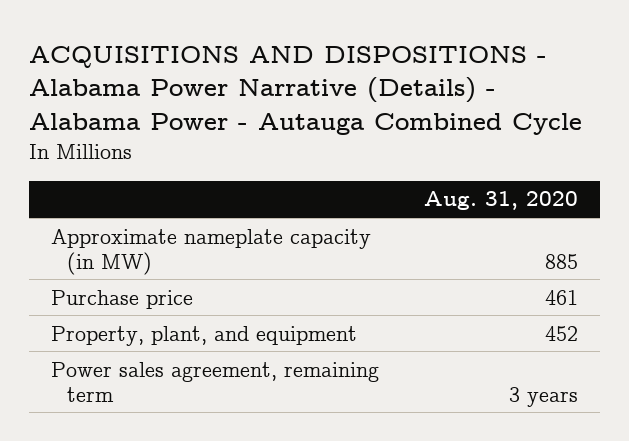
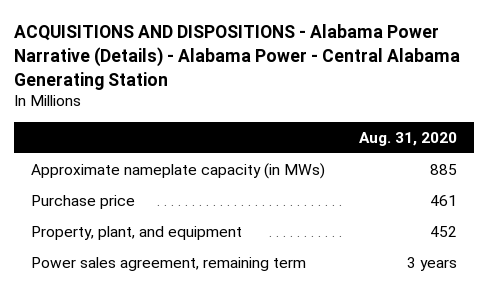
- ACQUISITIONS AND DISPOSITIONS - Alabama Power Narrative (Details) - Alabama Power - Autauga Combined Cycle
+ ACQUISITIONS AND DISPOSITIONS - Alabama Power Narrative (Details) - Alabama Power - Central Alabama Generating Station
- Approximate nameplate capacity (in MW) | 885
+ Approximate nameplate capacity (in MWs) | 885

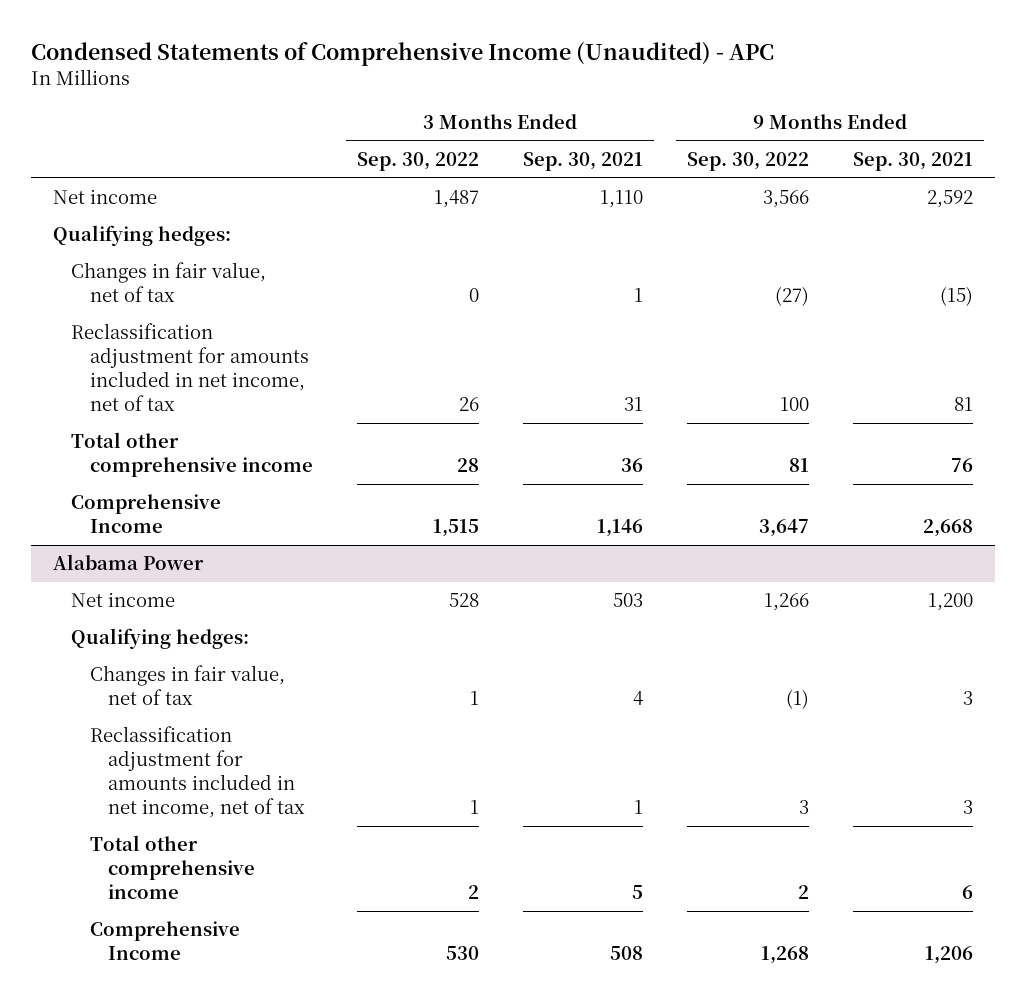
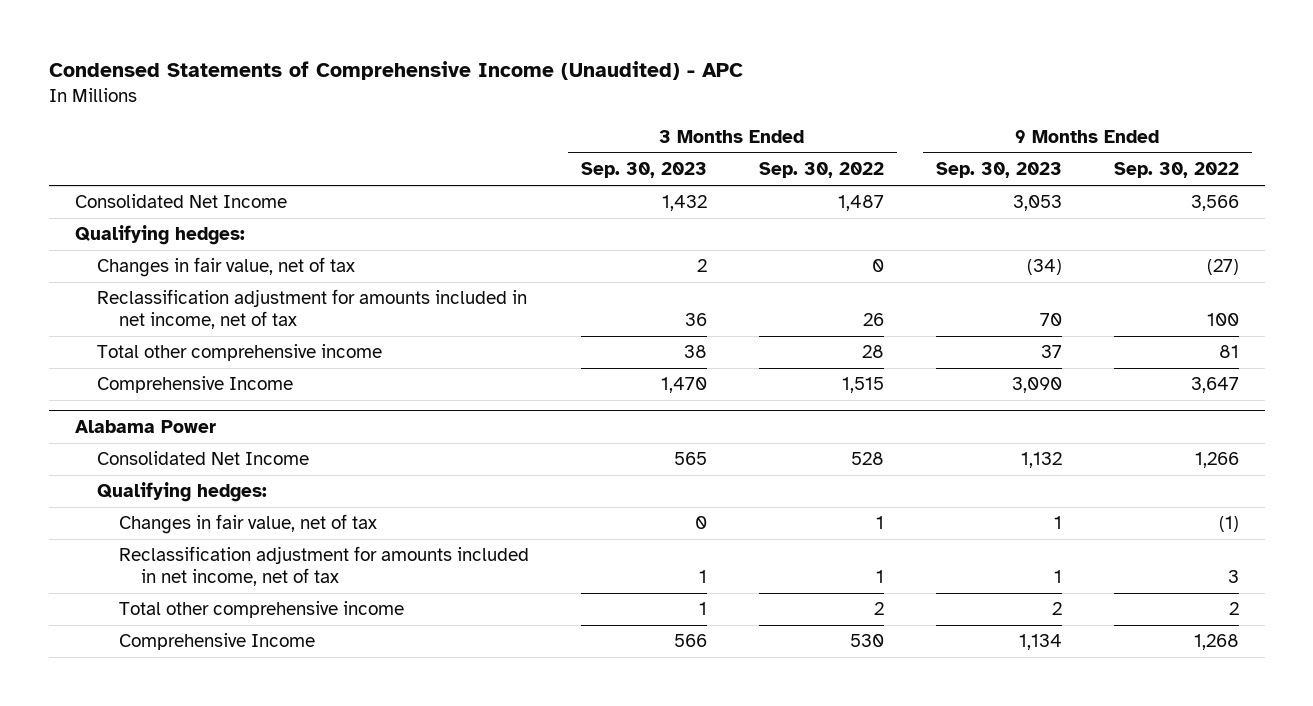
- | 3 Months Ended Sep. 30, 2022 | 3 Months Ended Sep. 30, 2021 | 9 Months Ended Sep. 30, 2022 | 9 Months Ended Sep. 30, 2021
+ | 3 Months Ended Sep. 30, 2023 | 3 Months Ended Sep. 30, 2022 | 9 Months Ended Sep. 30, 2023 | 9 Months Ended Sep. 30, 2022
- Net income | 1,487 | 1,110 | 3,566 | 2,592
+ Consolidated Net Income | 1,432 | 1,487 | 3,053 | 3,566
@ Alabama Power
- Net income | 528 | 503 | 1,266 | 1,200
+ Consolidated Net Income | 565 | 528 | 1,132 | 1,266

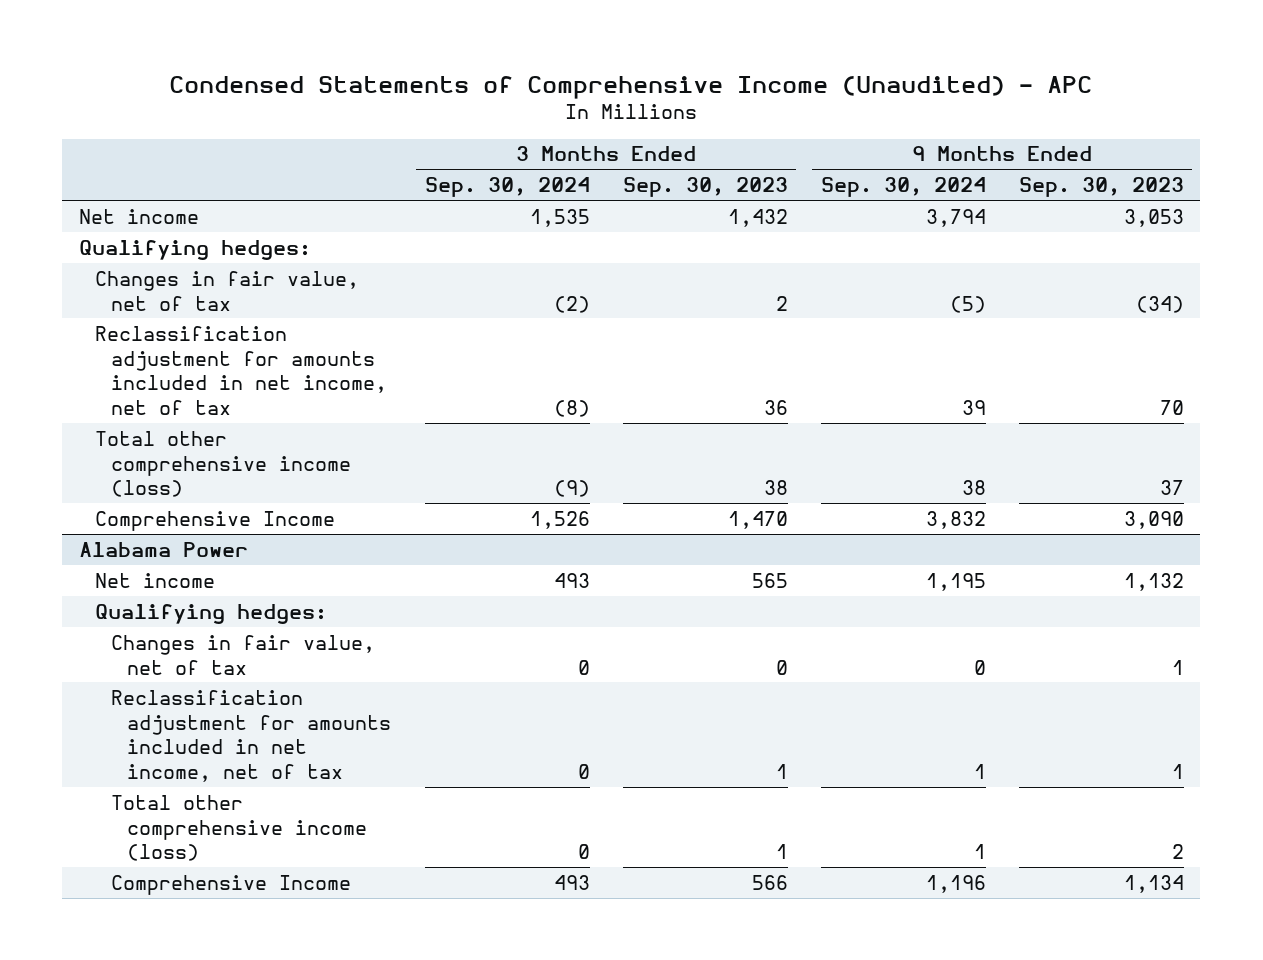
- | 3 Months Ended Sep. 30, 2023 | 3 Months Ended Sep. 30, 2022 | 9 Months Ended Sep. 30, 2023 | 9 Months Ended Sep. 30, 2022
+ | 3 Months Ended Sep. 30, 2024 | 3 Months Ended Sep. 30, 2023 | 9 Months Ended Sep. 30, 2024 | 9 Months Ended Sep. 30, 2023
- Consolidated Net Income | 1,432 | 1,487 | 3,053 | 3,566
+ Net income | 1,535 | 1,432 | 3,794 | 3,053
- Total other comprehensive income | 38 | 28 | 37 | 81
+ Total other comprehensive income (loss) | (9) | 38 | 38 | 37
@ Alabama Power
- Consolidated Net Income | 565 | 528 | 1,132 | 1,266
+ Net income | 493 | 565 | 1,195 | 1,132
- Total other comprehensive income | 1 | 2 | 2 | 2
+ Total other comprehensive income (loss) | 0 | 1 | 1 | 2

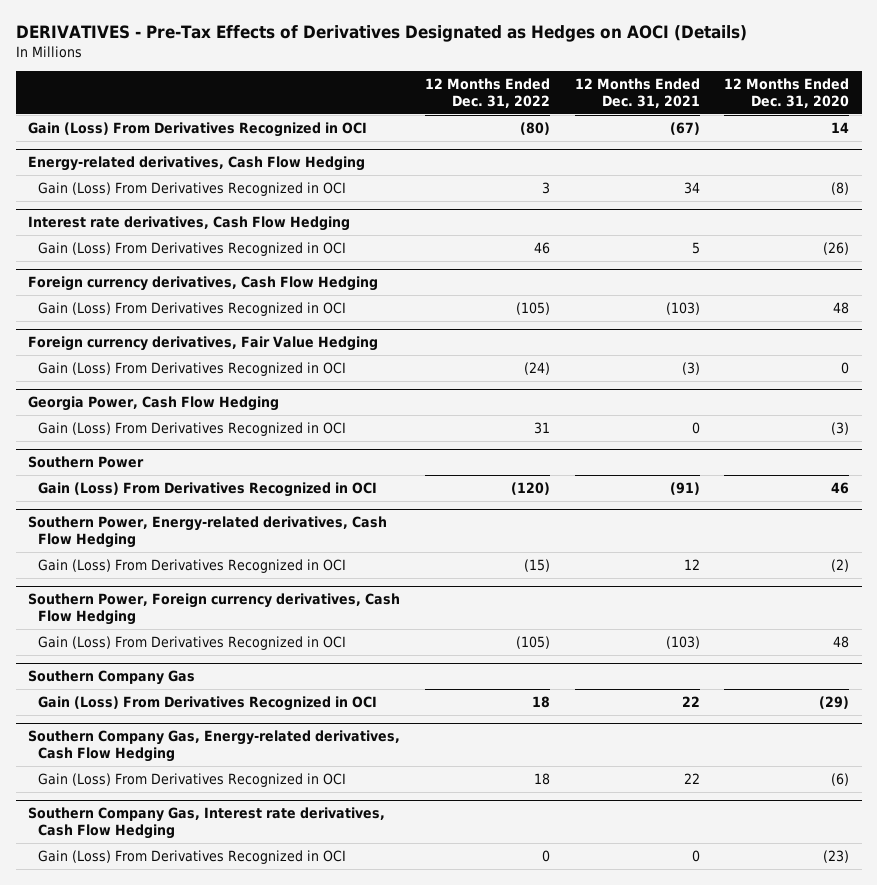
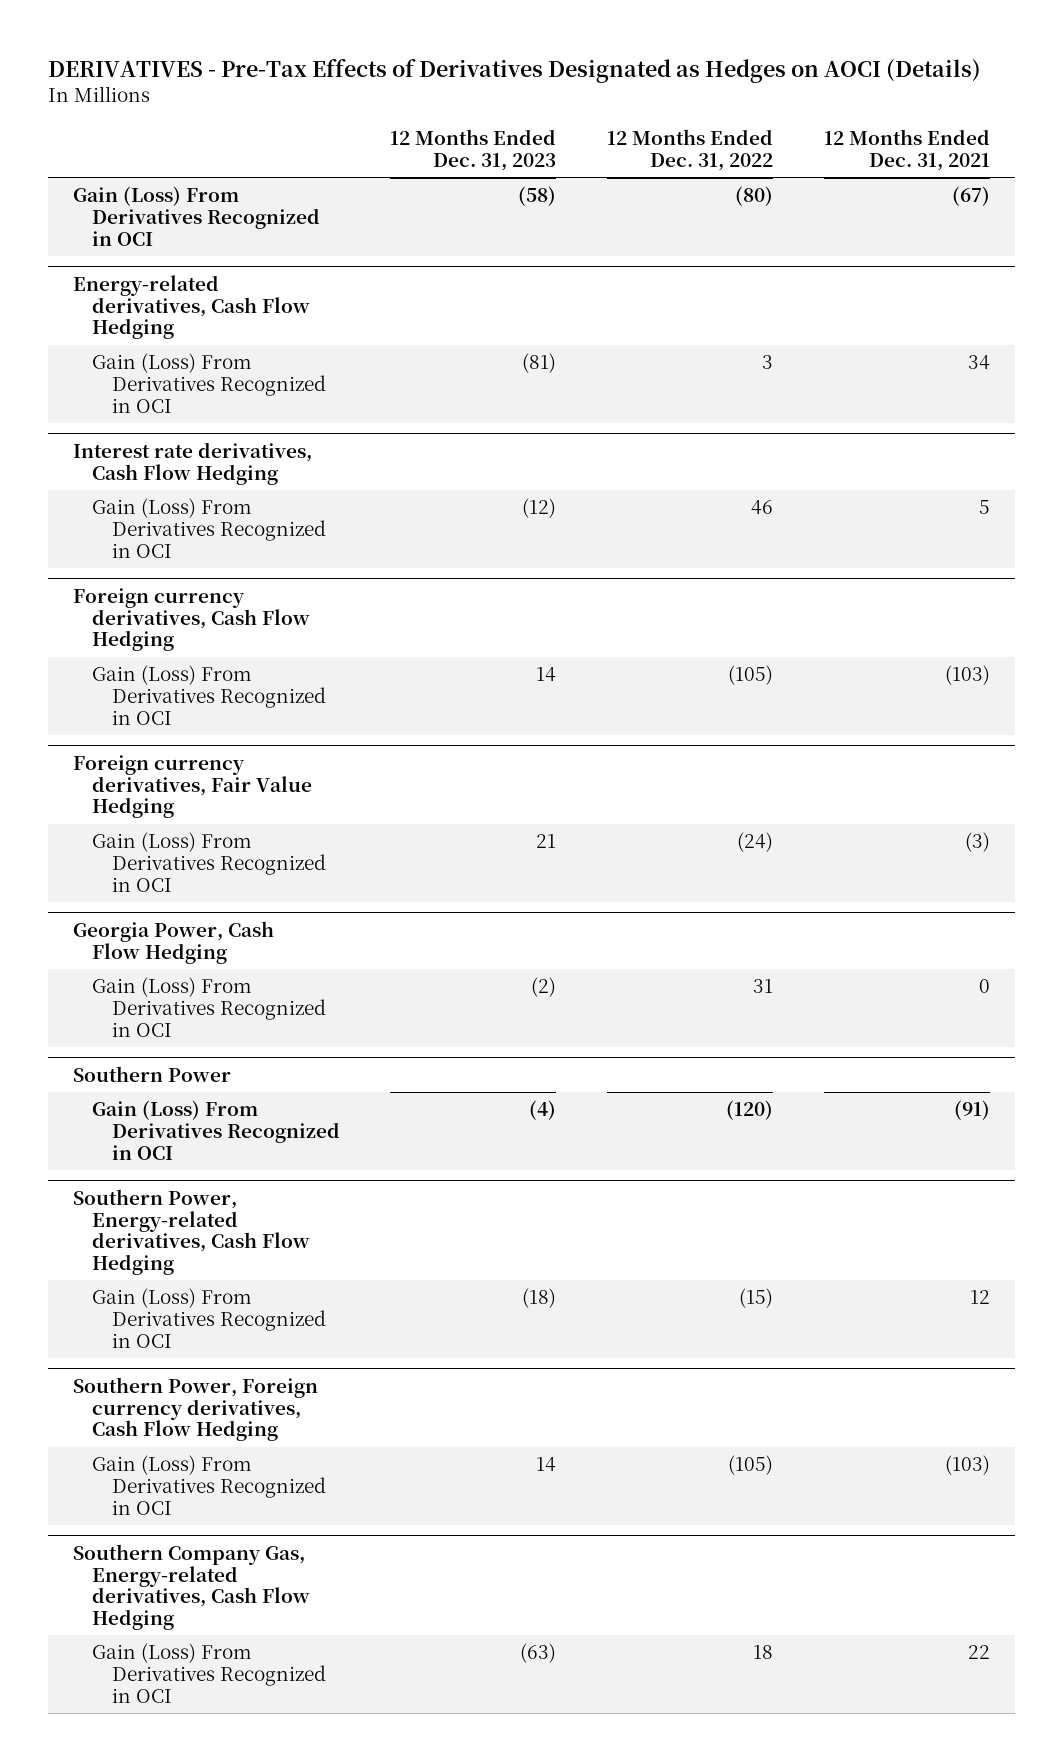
- | 12 Months Ended Dec. 31, 2022 | 12 Months Ended Dec. 31, 2021 | 12 Months Ended Dec. 31, 2020
+ | 12 Months Ended Dec. 31, 2023 | 12 Months Ended Dec. 31, 2022 | 12 Months Ended Dec. 31, 2021
- Southern Company Gas
- Gain (Loss) From Derivatives Recognized in OCI | 18 | 22 | (29)
- Southern Company Gas, Interest rate derivatives, Cash Flow Hedging
- Gain (Loss) From Derivatives Recognized in OCI | 0 | 0 | (23)

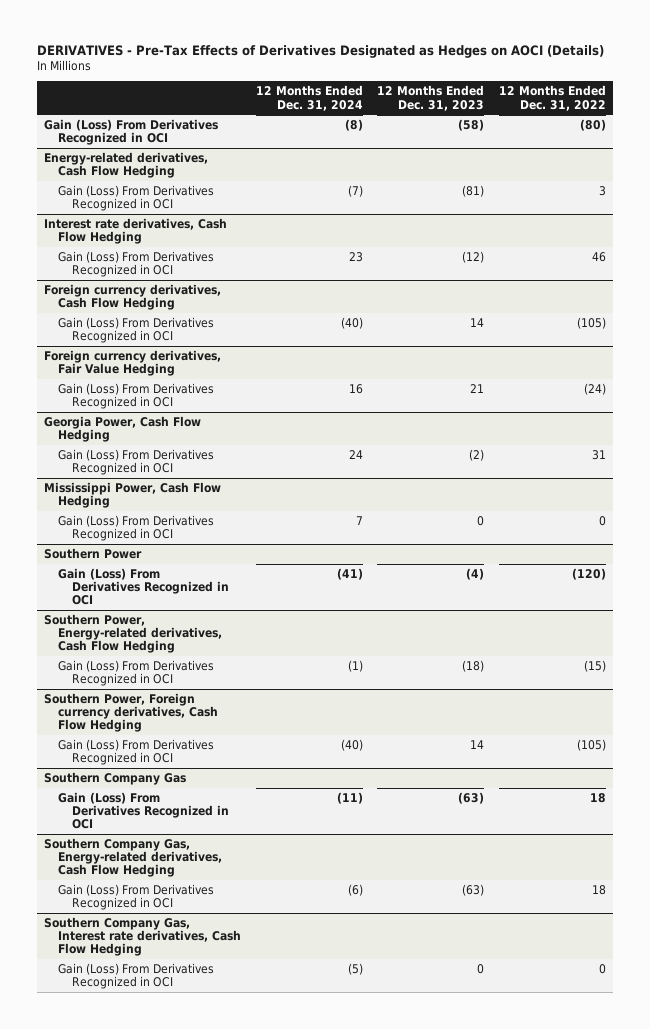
- | 12 Months Ended Dec. 31, 2023 | 12 Months Ended Dec. 31, 2022 | 12 Months Ended Dec. 31, 2021
+ | 12 Months Ended Dec. 31, 2024 | 12 Months Ended Dec. 31, 2023 | 12 Months Ended Dec. 31, 2022
+ Mississippi Power, Cash Flow Hedging
+ Gain (Loss) From Derivatives Recognized in OCI | 7 | 0 | 0
+ Southern Company Gas
+ Gain (Loss) From Derivatives Recognized in OCI | (11) | (63) | 18
+ Southern Company Gas, Interest rate derivatives, Cash Flow Hedging
+ Gain (Loss) From Derivatives Recognized in OCI | (5) | 0 | 0

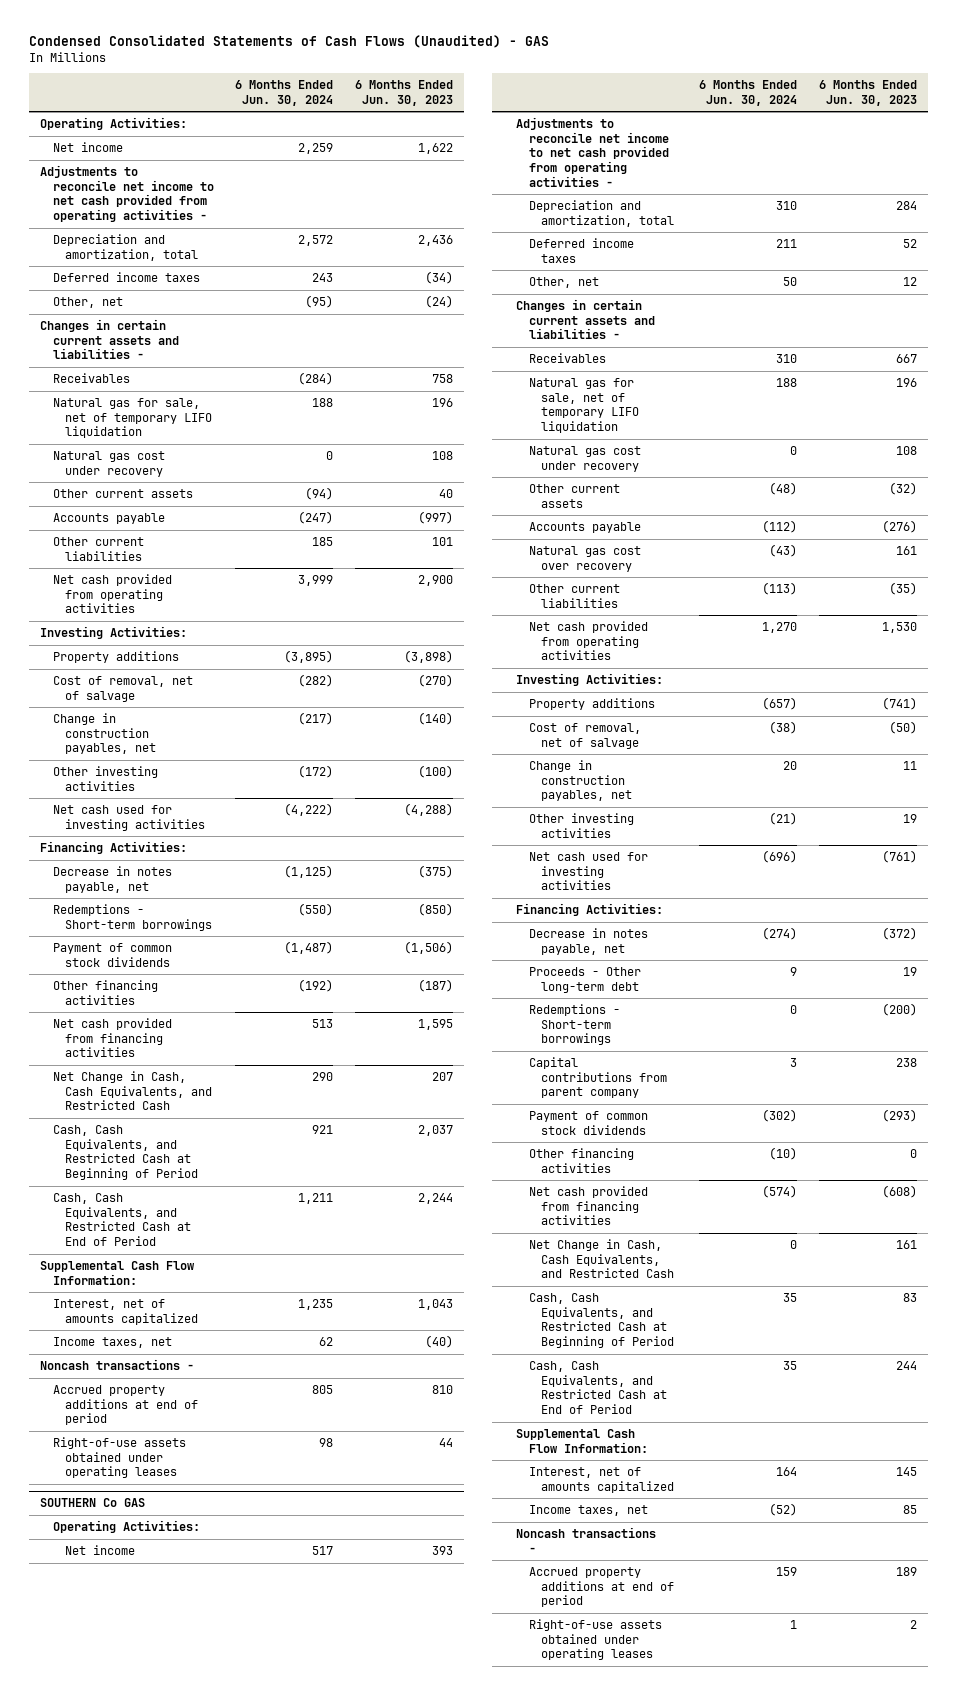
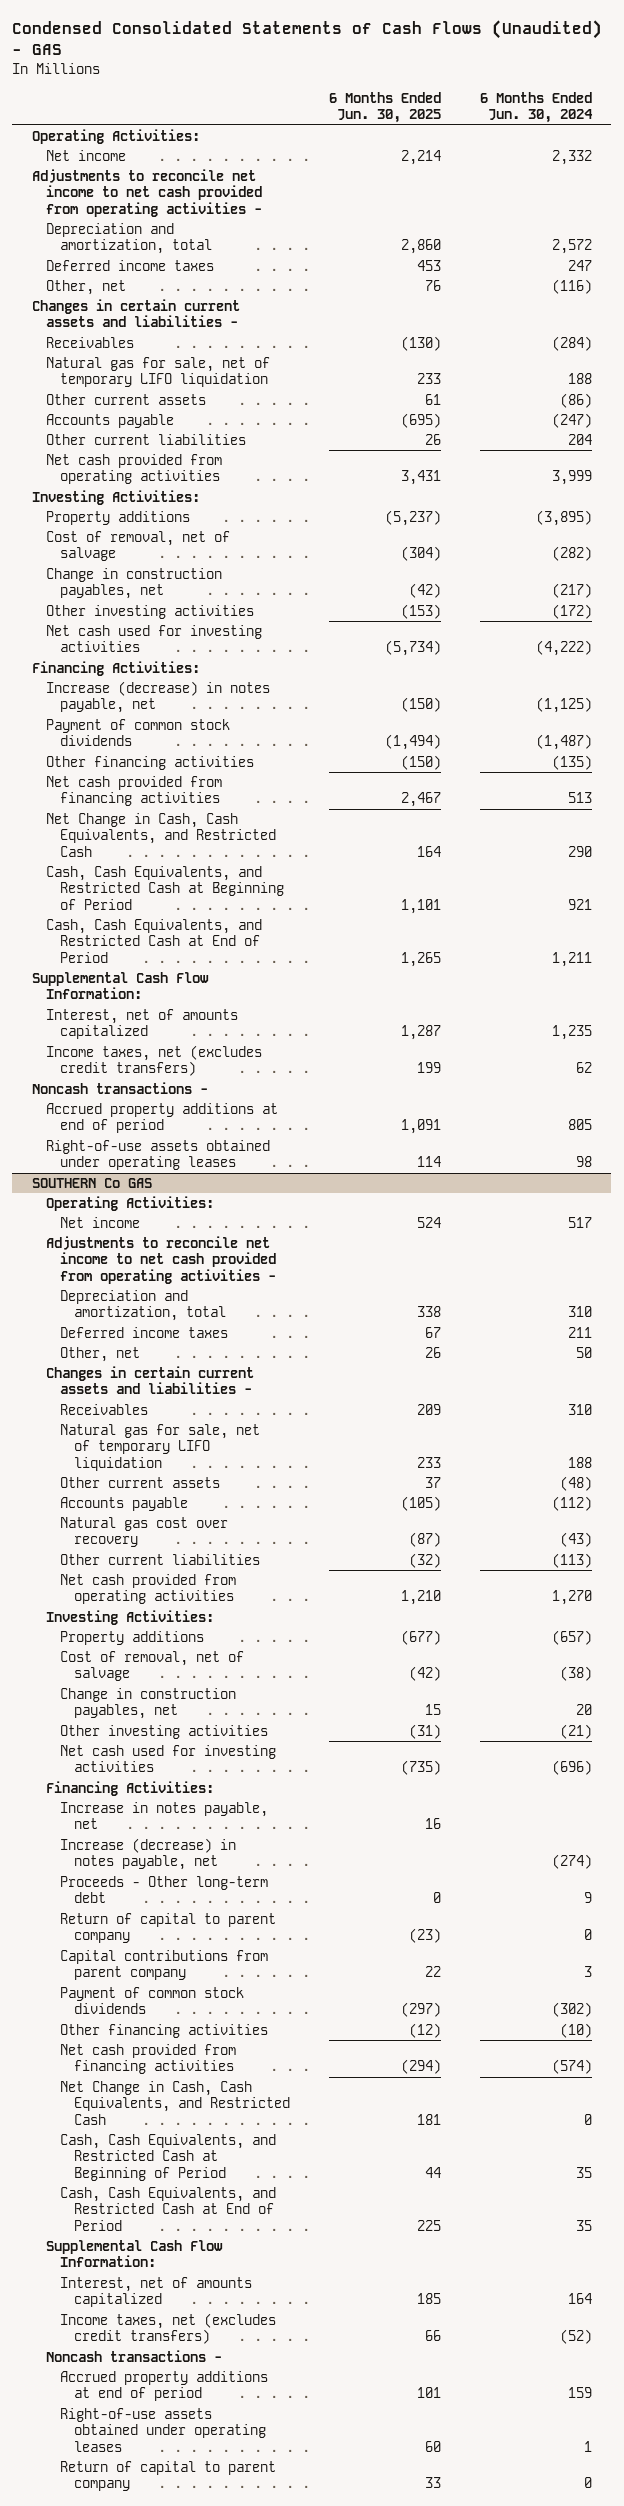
- | 6 Months Ended Jun. 30, 2024 | 6 Months Ended Jun. 30, 2023
+ | 6 Months Ended Jun. 30, 2025 | 6 Months Ended Jun. 30, 2024
- Net income | 2,259 | 1,622
+ Net income | 2,214 | 2,332
- Deferred income taxes | 243 | (34)
- Other, net | (95) | (24)
+ Deferred income taxes | 453 | 247
+ Other, net | 76 | (116)
- Natural gas cost under recovery | 0 | 108
- Other current assets | (94) | 40
+ Other current assets | 61 | (86)
- Other current liabilities | 185 | 101
+ Other current liabilities | 26 | 204
- Decrease in notes payable, net | (1,125) | (375)
- Redemptions - Short-term borrowings | (550) | (850)
+ Increase (decrease) in notes payable, net | (150) | (1,125)
- Other financing activities | (192) | (187)
+ Other financing activities | (150) | (135)
- Income taxes, net | 62 | (40)
+ Income taxes, net (excludes credit transfers) | 199 | 62
@ SOUTHERN Co GAS
- Natural gas cost under recovery | 0 | 108
- Decrease in notes payable, net | (274) | (372)
+ Increase in notes payable, net | 16 |
+ Increase (decrease) in notes payable, net | | (274)
- Redemptions - Short-term borrowings | 0 | (200)
+ Return of capital to parent company | (23) | 0
- Income taxes, net | (52) | 85
+ Income taxes, net (excludes credit transfers) | 66 | (52)
+ Return of capital to parent company | 33 | 0

